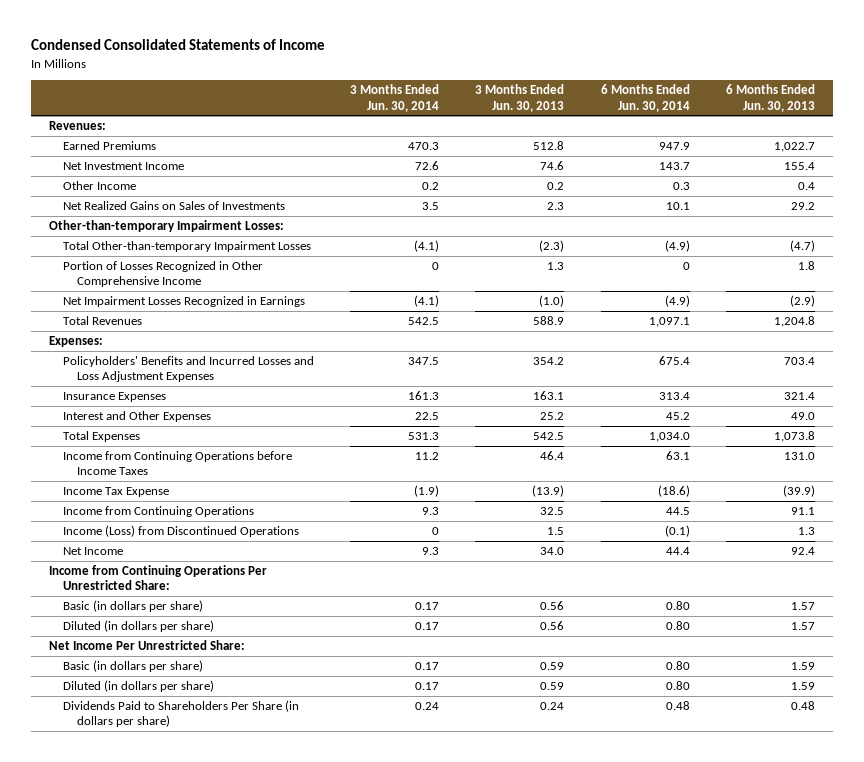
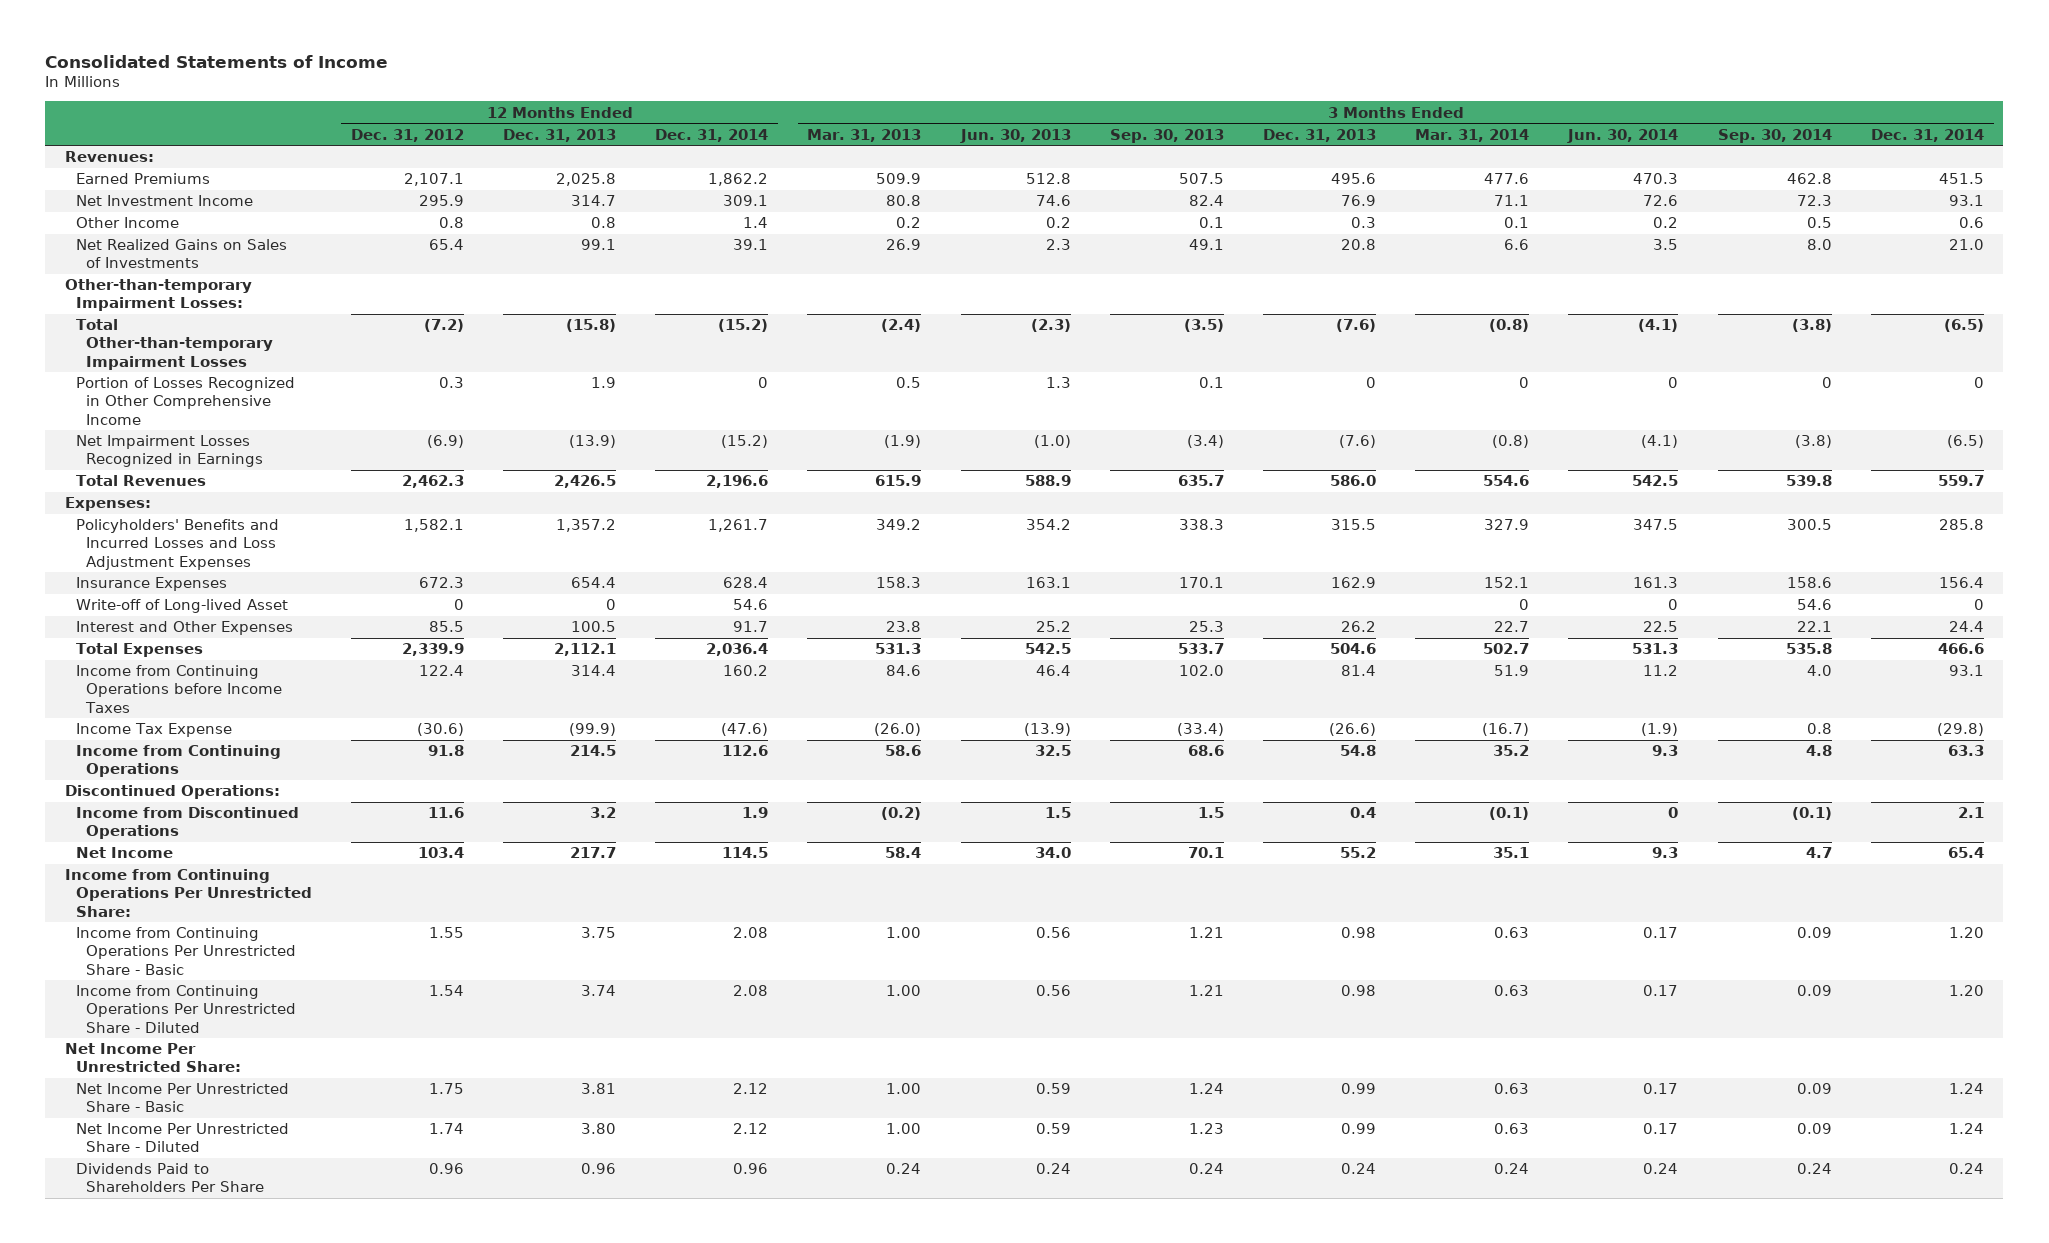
- Condensed Consolidated Statements of Income
+ Consolidated Statements of Income
- | 3 Months Ended Jun. 30, 2014 | 3 Months Ended Jun. 30, 2013 | 6 Months Ended Jun. 30, 2014 | 6 Months Ended Jun. 30, 2013
+ | 12 Months Ended Dec. 31, 2012 | 12 Months Ended Dec. 31, 2013 | 12 Months Ended Dec. 31, 2014 | 3 Months Ended Mar. 31, 2013 | 3 Months Ended Jun. 30, 2013 | 3 Months Ended Sep. 30, 2013 | 3 Months Ended Dec. 31, 2013 | 3 Months Ended Mar. 31, 2014 | 3 Months Ended Jun. 30, 2014 | 3 Months Ended Sep. 30, 2014 | 3 Months Ended Dec. 31, 2014
+ Write-off of Long-lived Asset | 0 | 0 | 54.6 | | | | | 0 | 0 | 54.6 | 0
- Income (Loss) from Discontinued Operations | 0 | 1.5 | (0.1) | 1.3
+ Discontinued Operations:
+ Income from Discontinued Operations | 11.6 | 3.2 | 1.9 | (0.2) | 1.5 | 1.5 | 0.4 | (0.1) | 0 | (0.1) | 2.1
- Basic (in dollars per share) | 0.17 | 0.56 | 0.80 | 1.57
- Diluted (in dollars per share) | 0.17 | 0.56 | 0.80 | 1.57
+ Income from Continuing Operations Per Unrestricted Share - Basic | 1.55 | 3.75 | 2.08 | 1.00 | 0.56 | 1.21 | 0.98 | 0.63 | 0.17 | 0.09 | 1.20
+ Income from Continuing Operations Per Unrestricted Share - Diluted | 1.54 | 3.74 | 2.08 | 1.00 | 0.56 | 1.21 | 0.98 | 0.63 | 0.17 | 0.09 | 1.20
- Basic (in dollars per share) | 0.17 | 0.59 | 0.80 | 1.59
- Diluted (in dollars per share) | 0.17 | 0.59 | 0.80 | 1.59
- Dividends Paid to Shareholders Per Share (in dollars per share) | 0.24 | 0.24 | 0.48 | 0.48
+ Net Income Per Unrestricted Share - Basic | 1.75 | 3.81 | 2.12 | 1.00 | 0.59 | 1.24 | 0.99 | 0.63 | 0.17 | 0.09 | 1.24
+ Net Income Per Unrestricted Share - Diluted | 1.74 | 3.80 | 2.12 | 1.00 | 0.59 | 1.23 | 0.99 | 0.63 | 0.17 | 0.09 | 1.24
+ Dividends Paid to Shareholders Per Share | 0.96 | 0.96 | 0.96 | 0.24 | 0.24 | 0.24 | 0.24 | 0.24 | 0.24 | 0.24 | 0.24

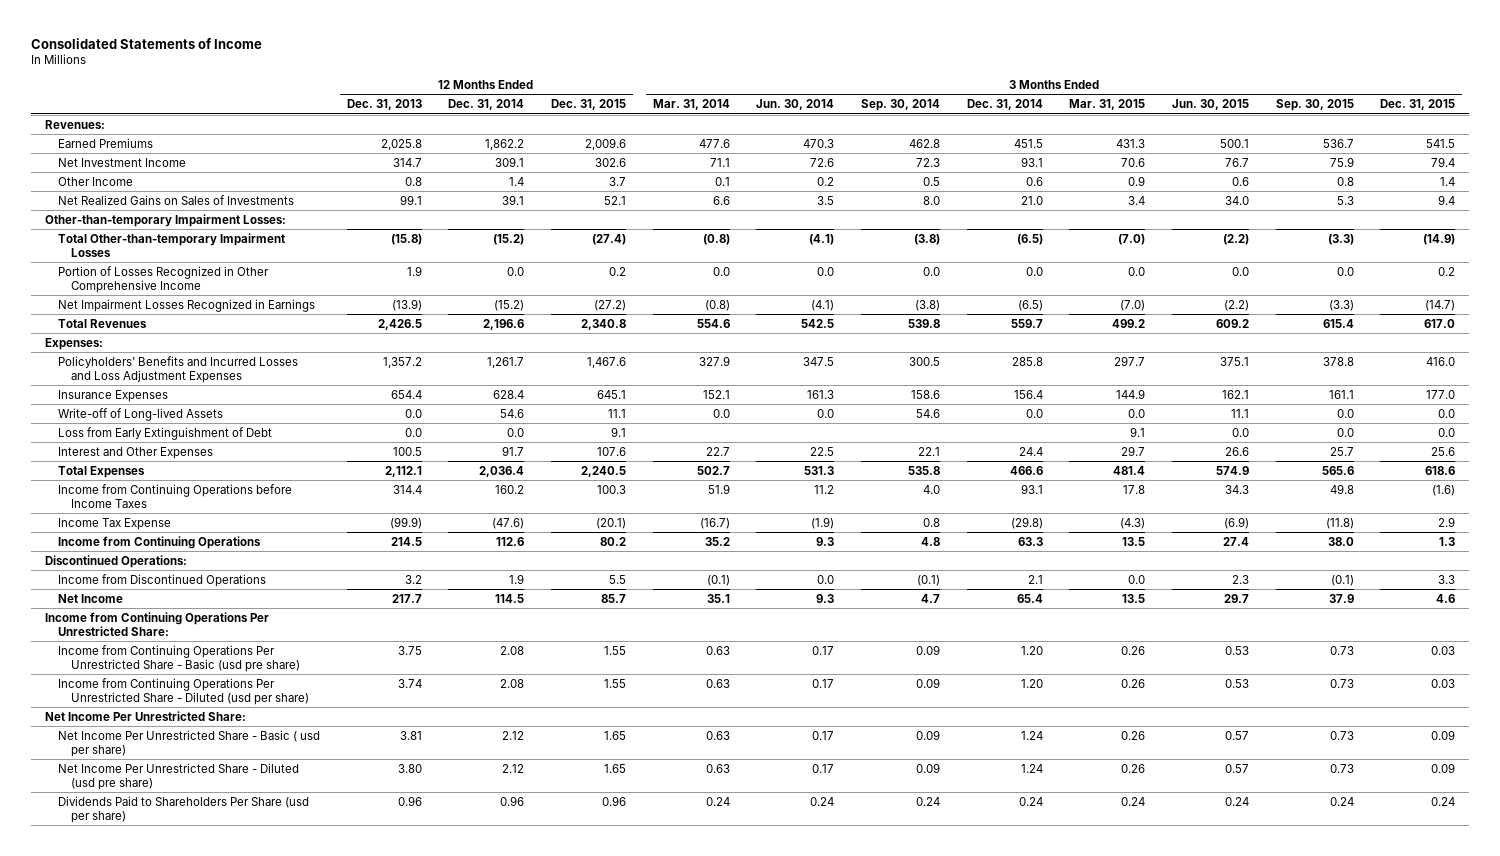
- | 12 Months Ended Dec. 31, 2012 | 12 Months Ended Dec. 31, 2013 | 12 Months Ended Dec. 31, 2014 | 3 Months Ended Mar. 31, 2013 | 3 Months Ended Jun. 30, 2013 | 3 Months Ended Sep. 30, 2013 | 3 Months Ended Dec. 31, 2013 | 3 Months Ended Mar. 31, 2014 | 3 Months Ended Jun. 30, 2014 | 3 Months Ended Sep. 30, 2014 | 3 Months Ended Dec. 31, 2014
+ | 12 Months Ended Dec. 31, 2013 | 12 Months Ended Dec. 31, 2014 | 12 Months Ended Dec. 31, 2015 | 3 Months Ended Mar. 31, 2014 | 3 Months Ended Jun. 30, 2014 | 3 Months Ended Sep. 30, 2014 | 3 Months Ended Dec. 31, 2014 | 3 Months Ended Mar. 31, 2015 | 3 Months Ended Jun. 30, 2015 | 3 Months Ended Sep. 30, 2015 | 3 Months Ended Dec. 31, 2015
- Portion of Losses Recognized in Other Comprehensive Income | 0.3 | 1.9 | 0 | 0.5 | 1.3 | 0.1 | 0 | 0 | 0 | 0 | 0
+ Portion of Losses Recognized in Other Comprehensive Income | 1.9 | 0.0 | 0.2 | 0.0 | 0.0 | 0.0 | 0.0 | 0.0 | 0.0 | 0.0 | 0.2
- Write-off of Long-lived Asset | 0 | 0 | 54.6 | | | | | 0 | 0 | 54.6 | 0
+ Write-off of Long-lived Assets | 0.0 | 54.6 | 11.1 | 0.0 | 0.0 | 54.6 | 0.0 | 0.0 | 11.1 | 0.0 | 0.0
+ Loss from Early Extinguishment of Debt | 0.0 | 0.0 | 9.1 | | | | | 9.1 | 0.0 | 0.0 | 0.0
- Income from Discontinued Operations | 11.6 | 3.2 | 1.9 | (0.2) | 1.5 | 1.5 | 0.4 | (0.1) | 0 | (0.1) | 2.1
+ Income from Discontinued Operations | 3.2 | 1.9 | 5.5 | (0.1) | 0.0 | (0.1) | 2.1 | 0.0 | 2.3 | (0.1) | 3.3
- Income from Continuing Operations Per Unrestricted Share - Basic | 1.55 | 3.75 | 2.08 | 1.00 | 0.56 | 1.21 | 0.98 | 0.63 | 0.17 | 0.09 | 1.20
- Income from Continuing Operations Per Unrestricted Share - Diluted | 1.54 | 3.74 | 2.08 | 1.00 | 0.56 | 1.21 | 0.98 | 0.63 | 0.17 | 0.09 | 1.20
+ Income from Continuing Operations Per Unrestricted Share - Basic (usd pre share) | 3.75 | 2.08 | 1.55 | 0.63 | 0.17 | 0.09 | 1.20 | 0.26 | 0.53 | 0.73 | 0.03
+ Income from Continuing Operations Per Unrestricted Share - Diluted (usd per share) | 3.74 | 2.08 | 1.55 | 0.63 | 0.17 | 0.09 | 1.20 | 0.26 | 0.53 | 0.73 | 0.03
- Net Income Per Unrestricted Share - Basic | 1.75 | 3.81 | 2.12 | 1.00 | 0.59 | 1.24 | 0.99 | 0.63 | 0.17 | 0.09 | 1.24
- Net Income Per Unrestricted Share - Diluted | 1.74 | 3.80 | 2.12 | 1.00 | 0.59 | 1.23 | 0.99 | 0.63 | 0.17 | 0.09 | 1.24
- Dividends Paid to Shareholders Per Share | 0.96 | 0.96 | 0.96 | 0.24 | 0.24 | 0.24 | 0.24 | 0.24 | 0.24 | 0.24 | 0.24
+ Net Income Per Unrestricted Share - Basic ( usd per share) | 3.81 | 2.12 | 1.65 | 0.63 | 0.17 | 0.09 | 1.24 | 0.26 | 0.57 | 0.73 | 0.09
+ Net Income Per Unrestricted Share - Diluted (usd pre share) | 3.80 | 2.12 | 1.65 | 0.63 | 0.17 | 0.09 | 1.24 | 0.26 | 0.57 | 0.73 | 0.09
+ Dividends Paid to Shareholders Per Share (usd per share) | 0.96 | 0.96 | 0.96 | 0.24 | 0.24 | 0.24 | 0.24 | 0.24 | 0.24 | 0.24 | 0.24

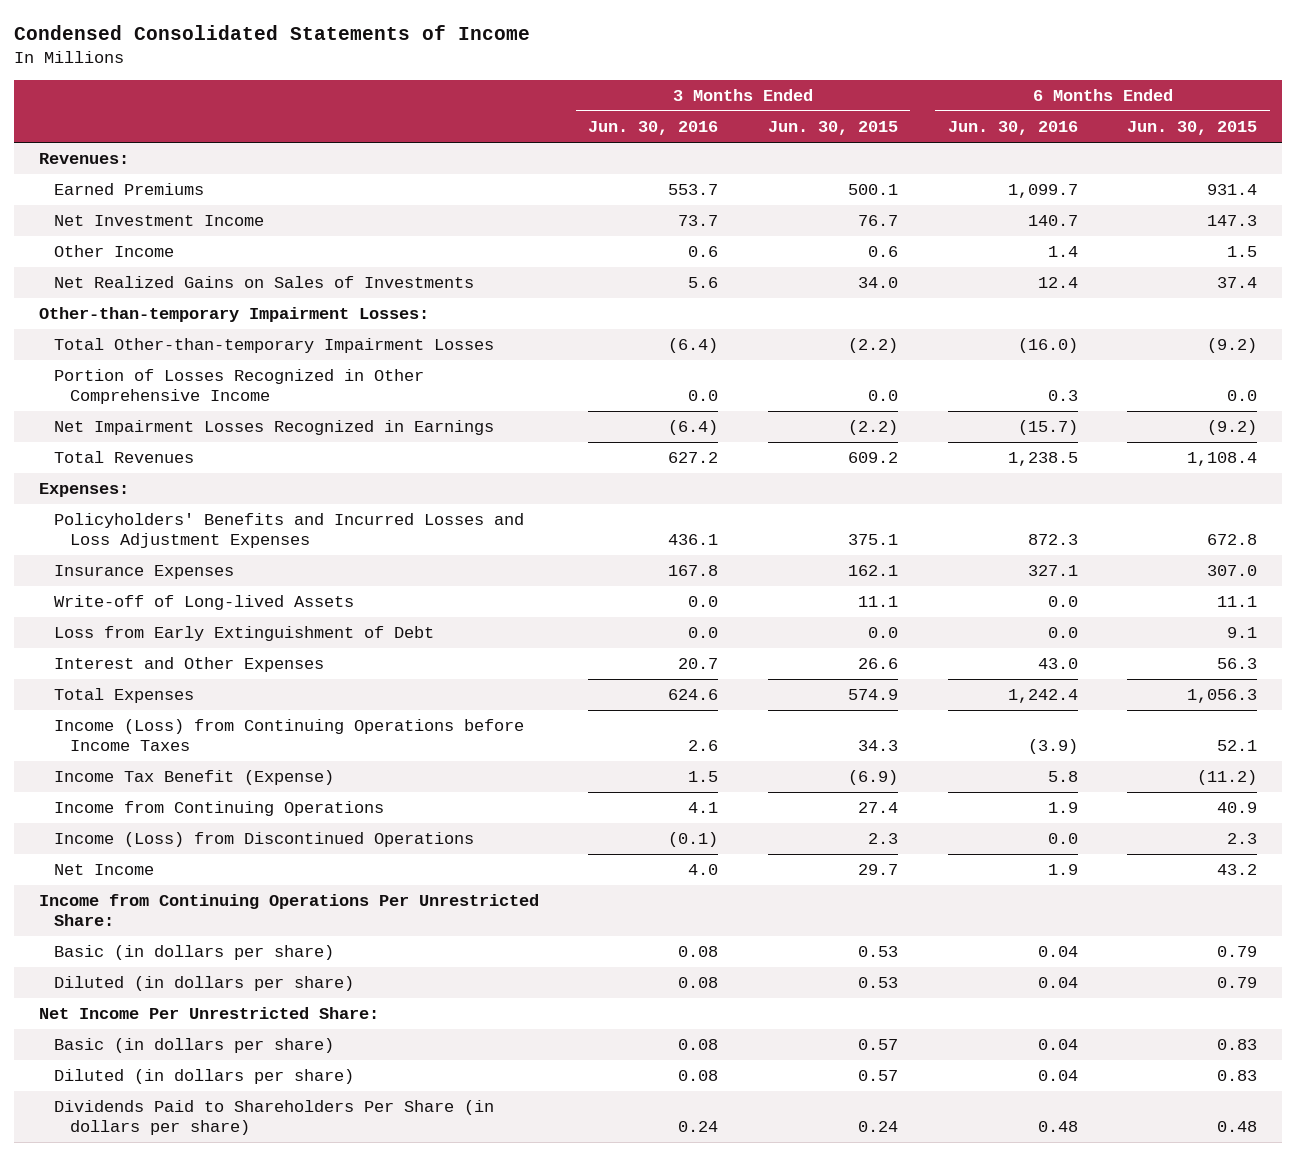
- Consolidated Statements of Income
+ Condensed Consolidated Statements of Income
- | 12 Months Ended Dec. 31, 2013 | 12 Months Ended Dec. 31, 2014 | 12 Months Ended Dec. 31, 2015 | 3 Months Ended Mar. 31, 2014 | 3 Months Ended Jun. 30, 2014 | 3 Months Ended Sep. 30, 2014 | 3 Months Ended Dec. 31, 2014 | 3 Months Ended Mar. 31, 2015 | 3 Months Ended Jun. 30, 2015 | 3 Months Ended Sep. 30, 2015 | 3 Months Ended Dec. 31, 2015
+ | 3 Months Ended Jun. 30, 2016 | 3 Months Ended Jun. 30, 2015 | 6 Months Ended Jun. 30, 2016 | 6 Months Ended Jun. 30, 2015
- Income from Continuing Operations before Income Taxes | 314.4 | 160.2 | 100.3 | 51.9 | 11.2 | 4.0 | 93.1 | 17.8 | 34.3 | 49.8 | (1.6)
- Income Tax Expense | (99.9) | (47.6) | (20.1) | (16.7) | (1.9) | 0.8 | (29.8) | (4.3) | (6.9) | (11.8) | 2.9
+ Income (Loss) from Continuing Operations before Income Taxes | 2.6 | 34.3 | (3.9) | 52.1
+ Income Tax Benefit (Expense) | 1.5 | (6.9) | 5.8 | (11.2)
- Discontinued Operations:
- Income from Discontinued Operations | 3.2 | 1.9 | 5.5 | (0.1) | 0.0 | (0.1) | 2.1 | 0.0 | 2.3 | (0.1) | 3.3
+ Income (Loss) from Discontinued Operations | (0.1) | 2.3 | 0.0 | 2.3
- Income from Continuing Operations Per Unrestricted Share - Basic (usd pre share) | 3.75 | 2.08 | 1.55 | 0.63 | 0.17 | 0.09 | 1.20 | 0.26 | 0.53 | 0.73 | 0.03
- Income from Continuing Operations Per Unrestricted Share - Diluted (usd per share) | 3.74 | 2.08 | 1.55 | 0.63 | 0.17 | 0.09 | 1.20 | 0.26 | 0.53 | 0.73 | 0.03
+ Basic (in dollars per share) | 0.08 | 0.53 | 0.04 | 0.79
+ Diluted (in dollars per share) | 0.08 | 0.53 | 0.04 | 0.79
- Net Income Per Unrestricted Share - Basic ( usd per share) | 3.81 | 2.12 | 1.65 | 0.63 | 0.17 | 0.09 | 1.24 | 0.26 | 0.57 | 0.73 | 0.09
- Net Income Per Unrestricted Share - Diluted (usd pre share) | 3.80 | 2.12 | 1.65 | 0.63 | 0.17 | 0.09 | 1.24 | 0.26 | 0.57 | 0.73 | 0.09
- Dividends Paid to Shareholders Per Share (usd per share) | 0.96 | 0.96 | 0.96 | 0.24 | 0.24 | 0.24 | 0.24 | 0.24 | 0.24 | 0.24 | 0.24
+ Basic (in dollars per share) | 0.08 | 0.57 | 0.04 | 0.83
+ Diluted (in dollars per share) | 0.08 | 0.57 | 0.04 | 0.83
+ Dividends Paid to Shareholders Per Share (in dollars per share) | 0.24 | 0.24 | 0.48 | 0.48

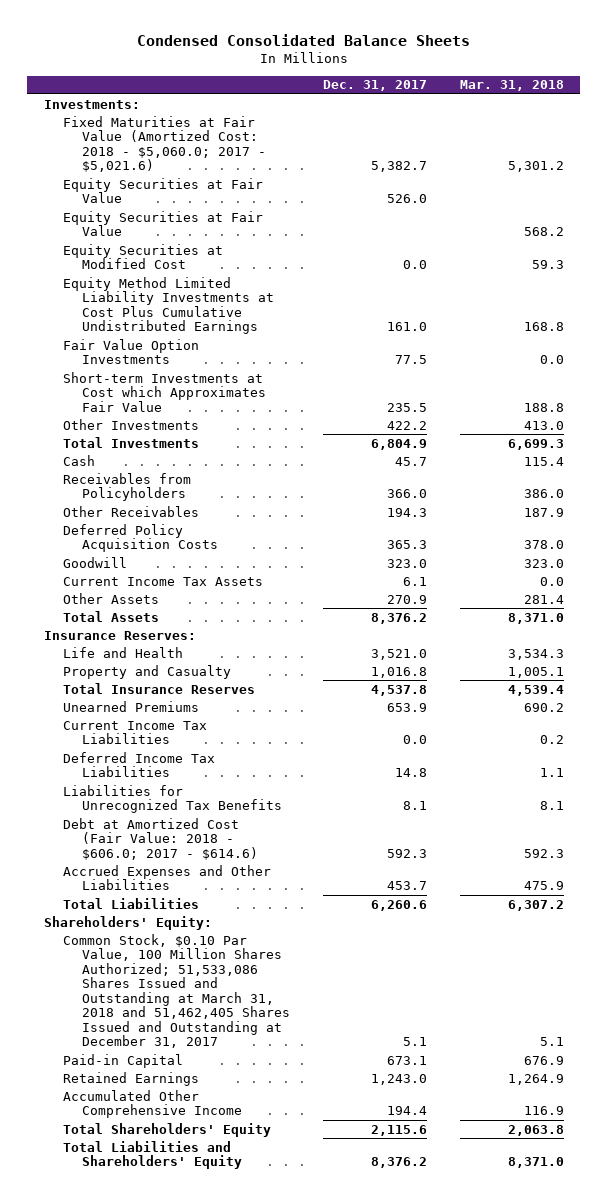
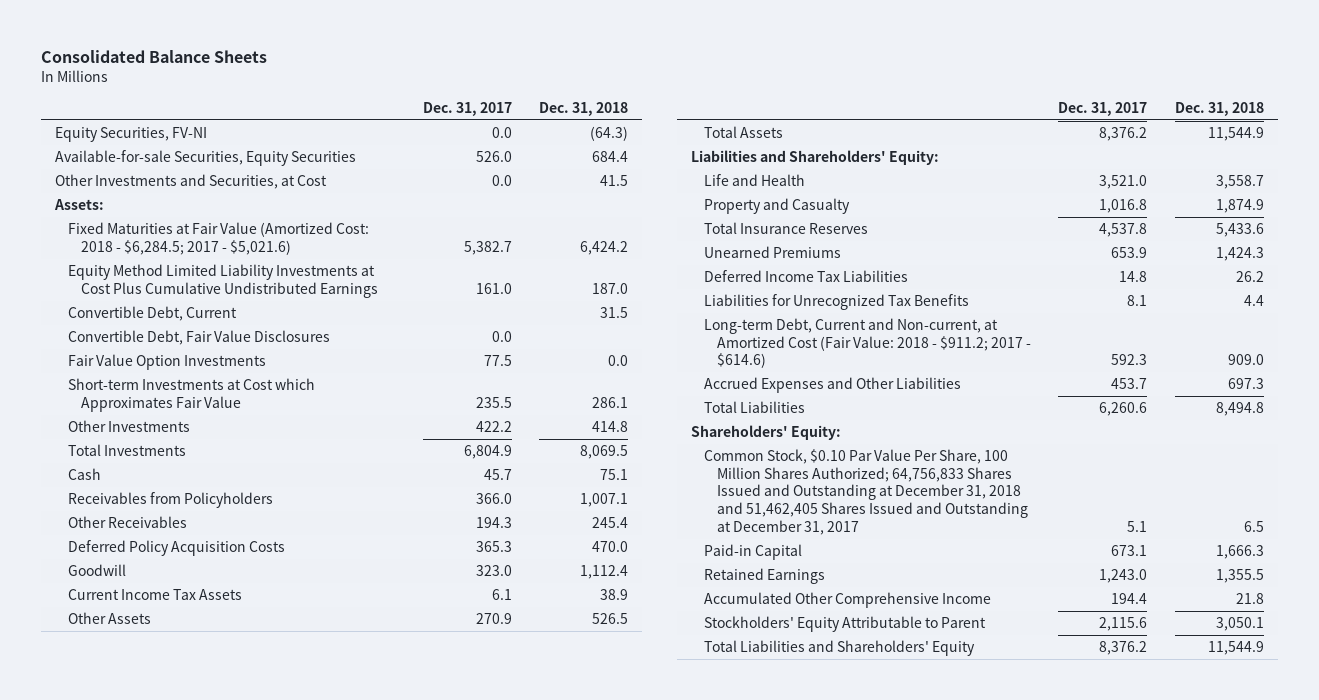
- Condensed Consolidated Balance Sheets
+ Consolidated Balance Sheets
- | Dec. 31, 2017 | Mar. 31, 2018
+ | Dec. 31, 2017 | Dec. 31, 2018
- Investments:
- Fixed Maturities at Fair Value (Amortized Cost: 2018 - $5,060.0; 2017 - $5,021.6) | 5,382.7 | 5,301.2
- Equity Securities at Fair Value | 526.0 |
- Equity Securities at Fair Value | | 568.2
- Equity Securities at Modified Cost | 0.0 | 59.3
+ Equity Securities, FV-NI | 0.0 | (64.3)
+ Available-for-sale Securities, Equity Securities | 526.0 | 684.4
+ Other Investments and Securities, at Cost | 0.0 | 41.5
+ Assets:
+ Fixed Maturities at Fair Value (Amortized Cost: 2018 - $6,284.5; 2017 - $5,021.6) | 5,382.7 | 6,424.2
+ Convertible Debt, Current | | 31.5
+ Convertible Debt, Fair Value Disclosures | 0.0 |
- Insurance Reserves:
+ Liabilities and Shareholders' Equity:
- Current Income Tax Liabilities | 0.0 | 0.2
- Debt at Amortized Cost (Fair Value: 2018 - $606.0; 2017 - $614.6) | 592.3 | 592.3
+ Long-term Debt, Current and Non-current, at Amortized Cost (Fair Value: 2018 - $911.2; 2017 - $614.6) | 592.3 | 909.0
- Common Stock, $0.10 Par Value, 100 Million Shares Authorized; 51,533,086 Shares Issued and Outstanding at March 31, 2018 and 51,462,405 Shares Issued and Outstanding at December 31, 2017 | 5.1 | 5.1
+ Common Stock, $0.10 Par Value Per Share, 100 Million Shares Authorized; 64,756,833 Shares Issued and Outstanding at December 31, 2018 and 51,462,405 Shares Issued and Outstanding at December 31, 2017 | 5.1 | 6.5
- Total Shareholders' Equity | 2,115.6 | 2,063.8
+ Stockholders' Equity Attributable to Parent | 2,115.6 | 3,050.1

